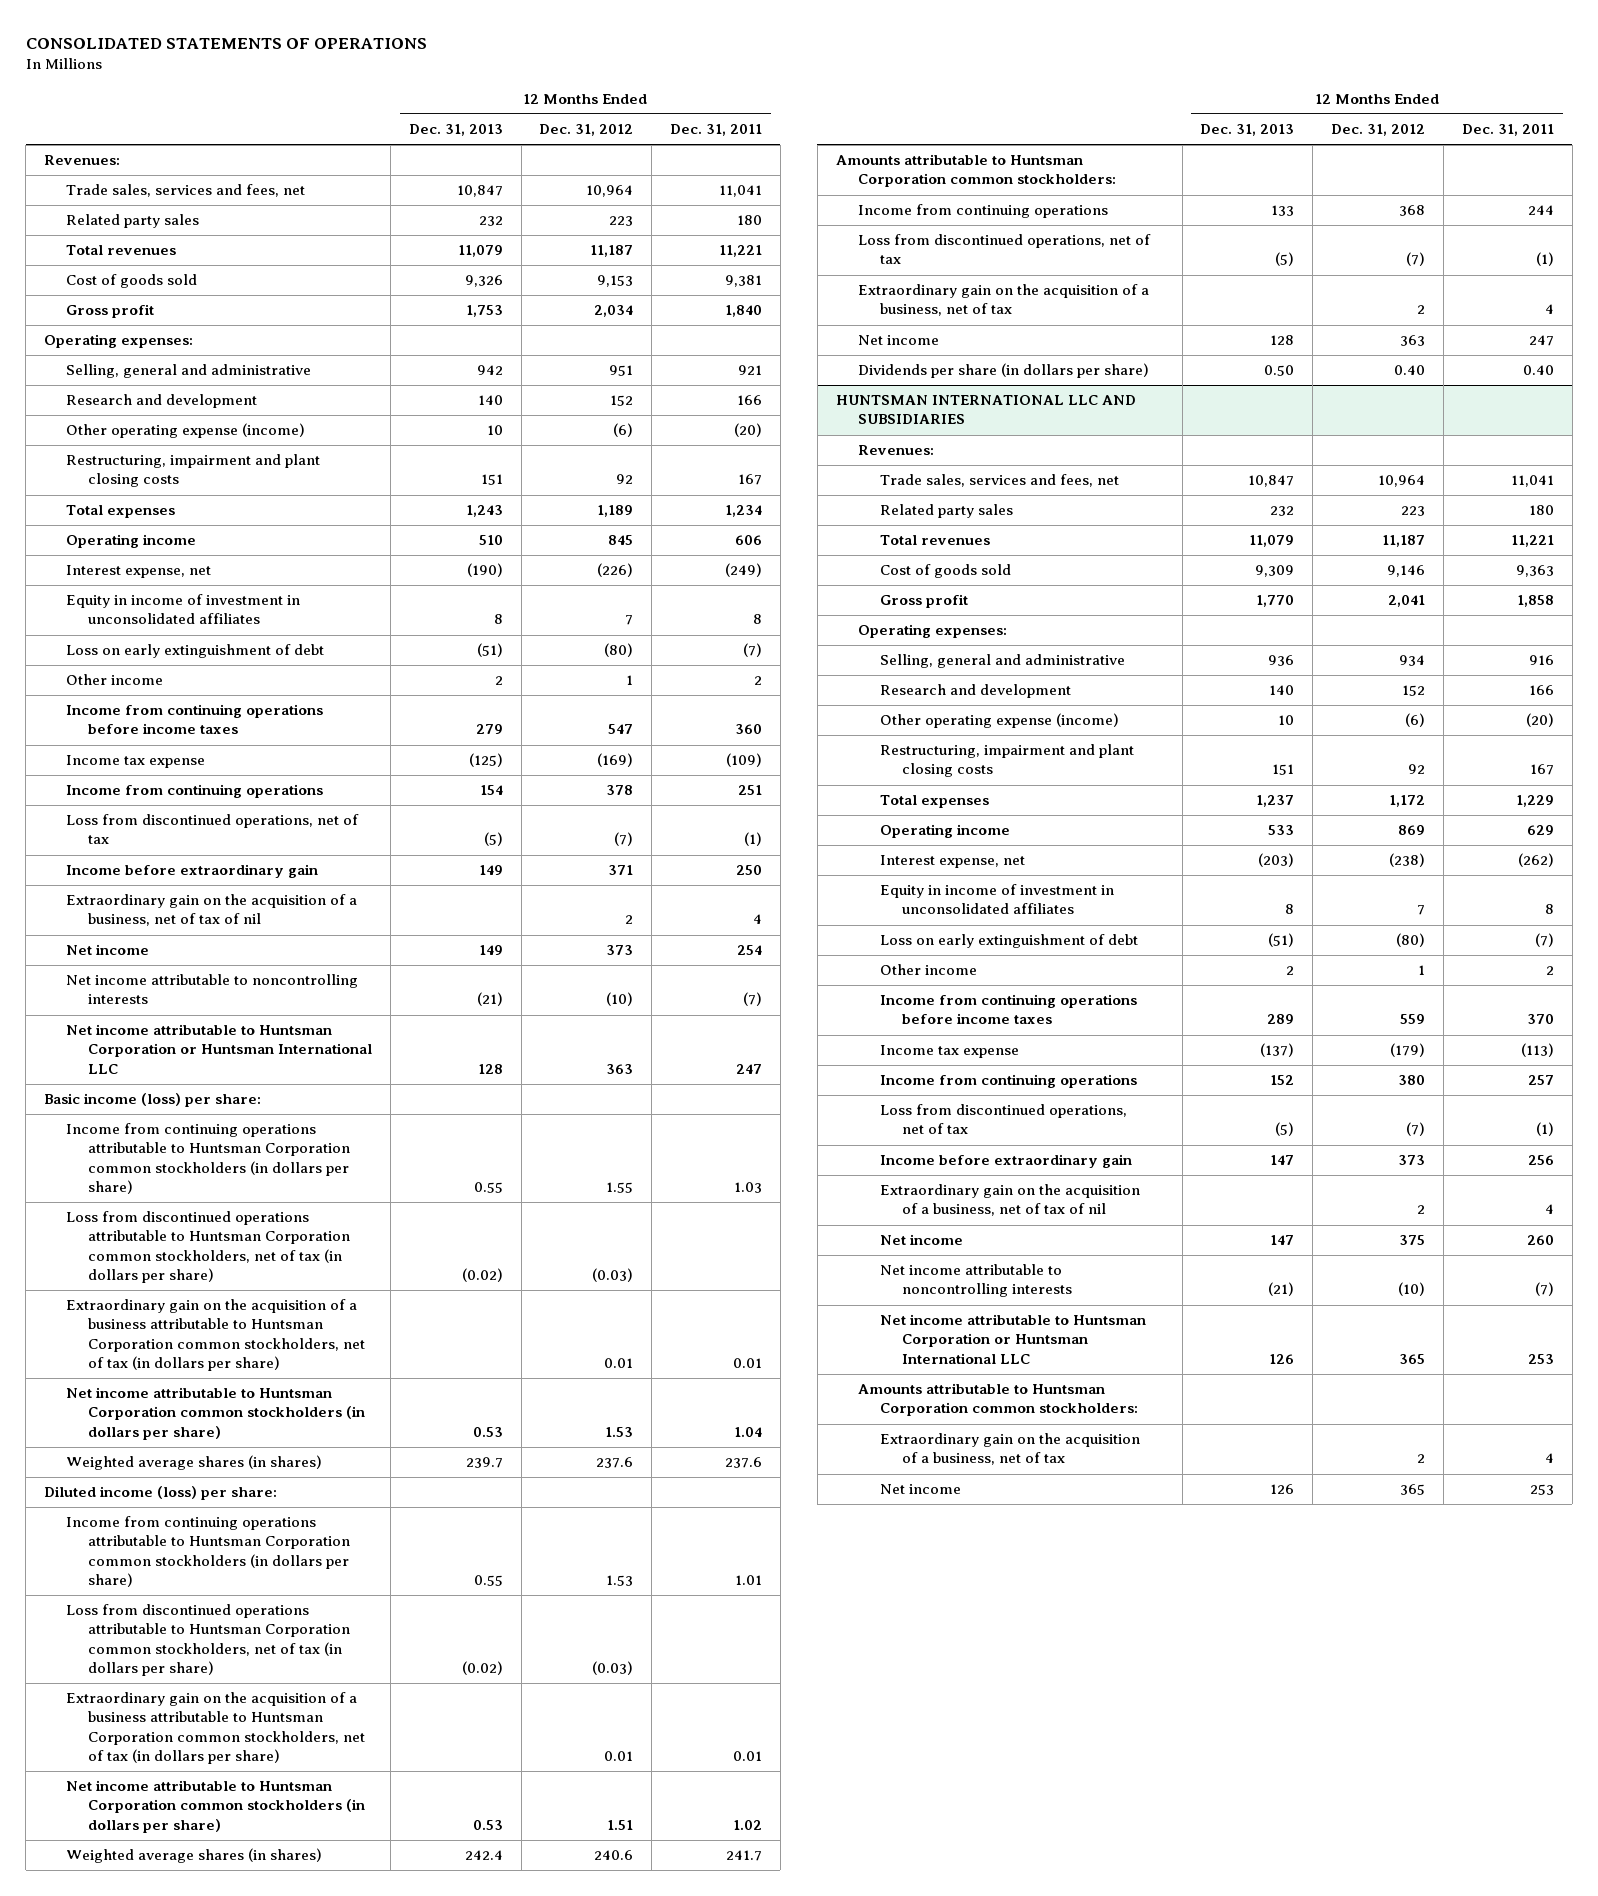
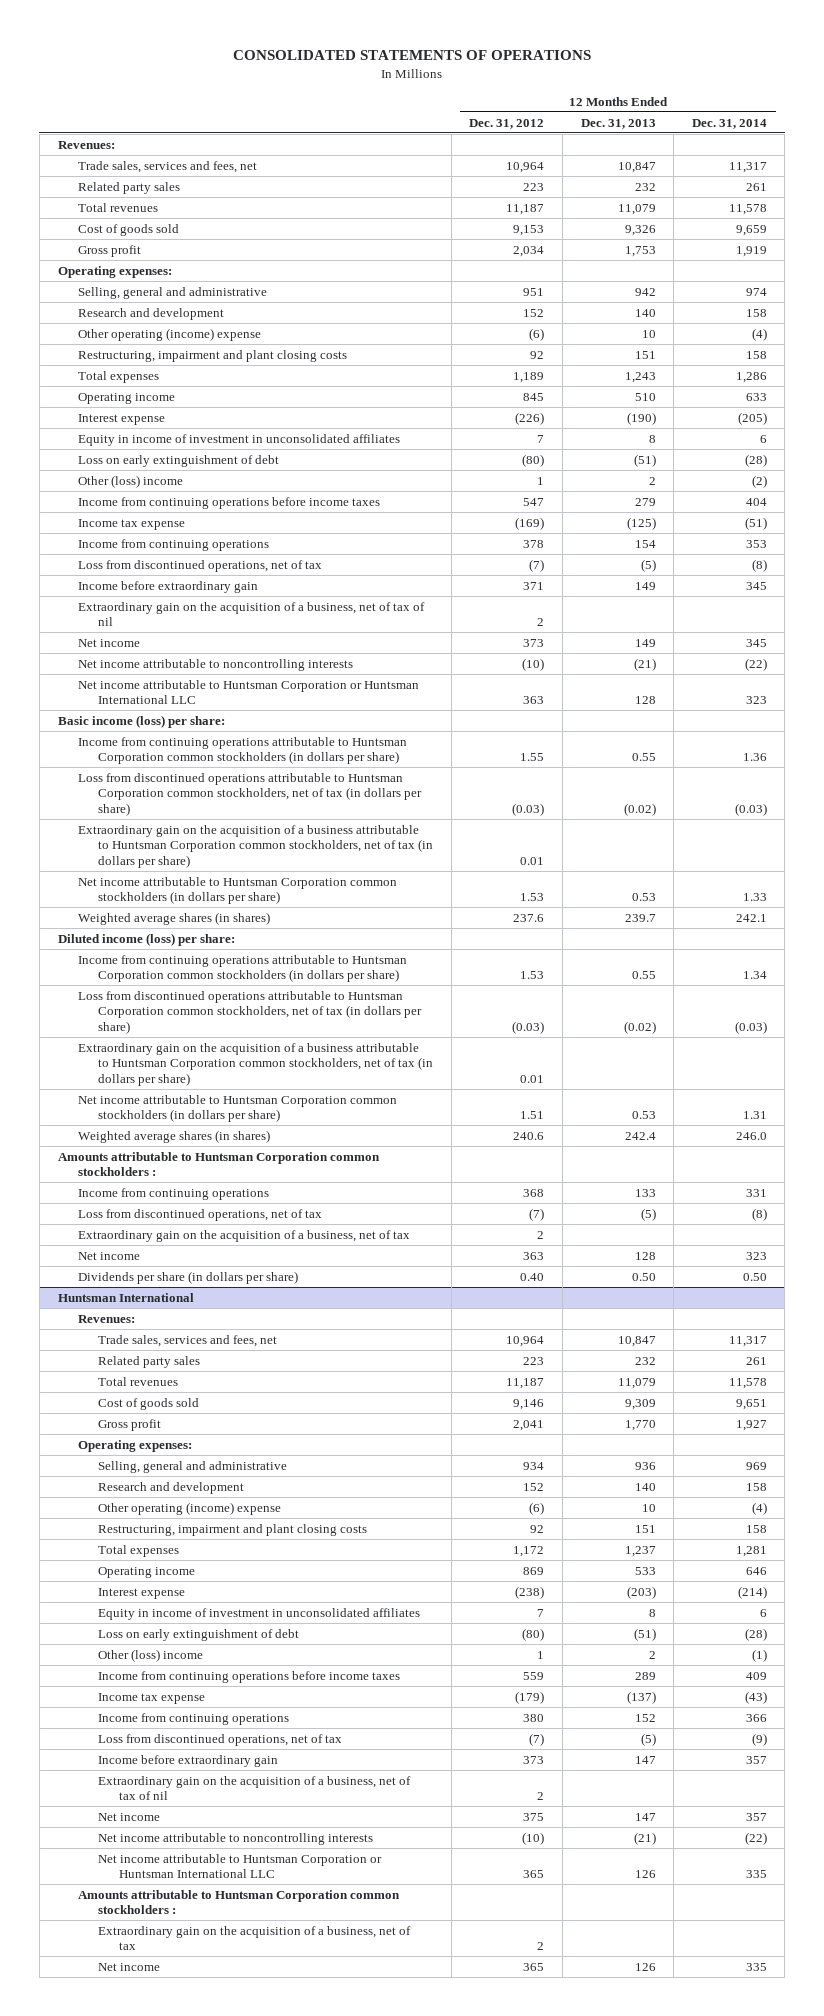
- | 12 Months Ended Dec. 31, 2013 | 12 Months Ended Dec. 31, 2012 | 12 Months Ended Dec. 31, 2011
+ | 12 Months Ended Dec. 31, 2012 | 12 Months Ended Dec. 31, 2013 | 12 Months Ended Dec. 31, 2014
- Other operating expense (income) | 10 | (6) | (20)
+ Other operating (income) expense | (6) | 10 | (4)
- Interest expense, net | (190) | (226) | (249)
+ Interest expense | (226) | (190) | (205)
- Other income | 2 | 1 | 2
+ Other (loss) income | 1 | 2 | (2)
- Amounts attributable to Huntsman Corporation common stockholders:
+ Amounts attributable to Huntsman Corporation common stockholders :
- HUNTSMAN INTERNATIONAL LLC AND SUBSIDIARIES
+ Huntsman International
- Other operating expense (income) | 10 | (6) | (20)
+ Other operating (income) expense | (6) | 10 | (4)
- Interest expense, net | (203) | (238) | (262)
+ Interest expense | (238) | (203) | (214)
- Other income | 2 | 1 | 2
+ Other (loss) income | 1 | 2 | (1)
- Amounts attributable to Huntsman Corporation common stockholders:
+ Amounts attributable to Huntsman Corporation common stockholders :

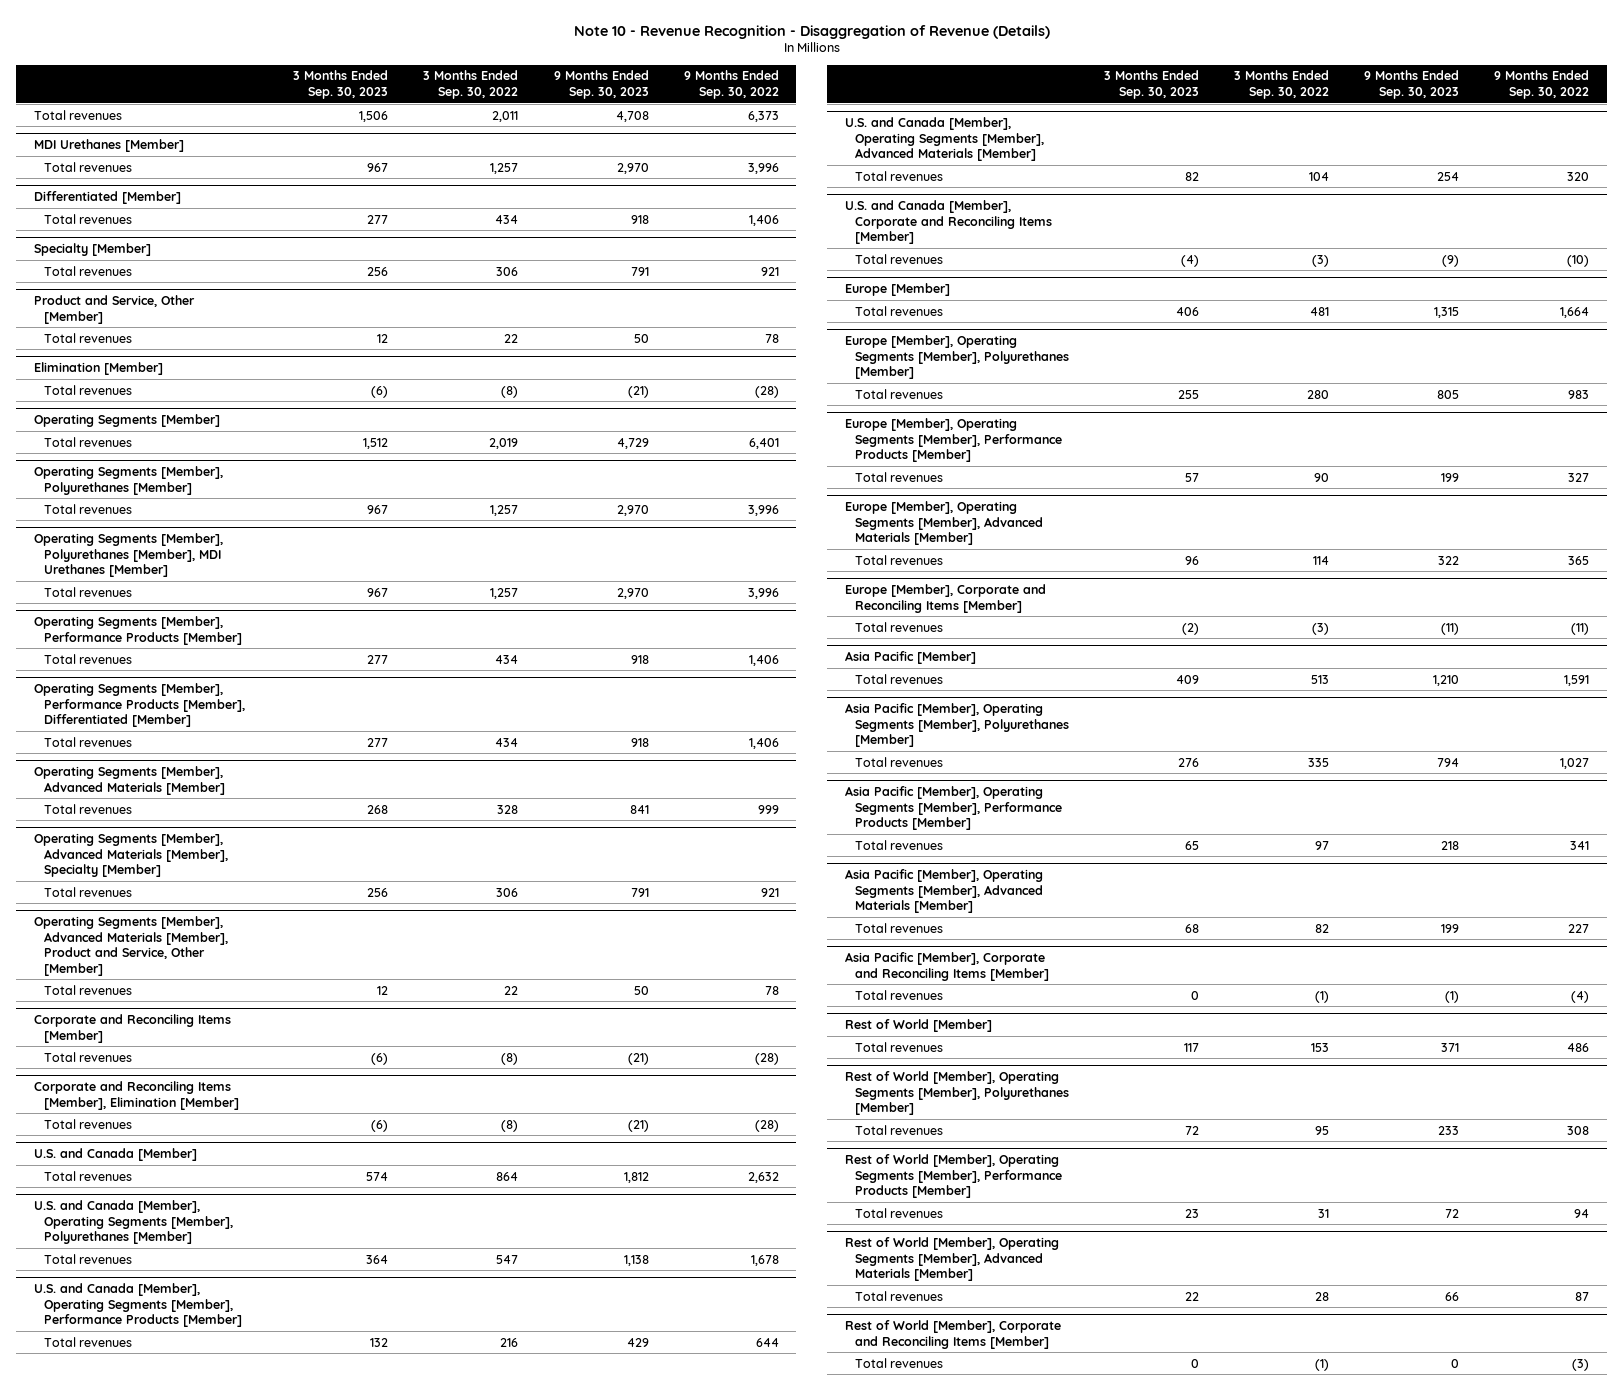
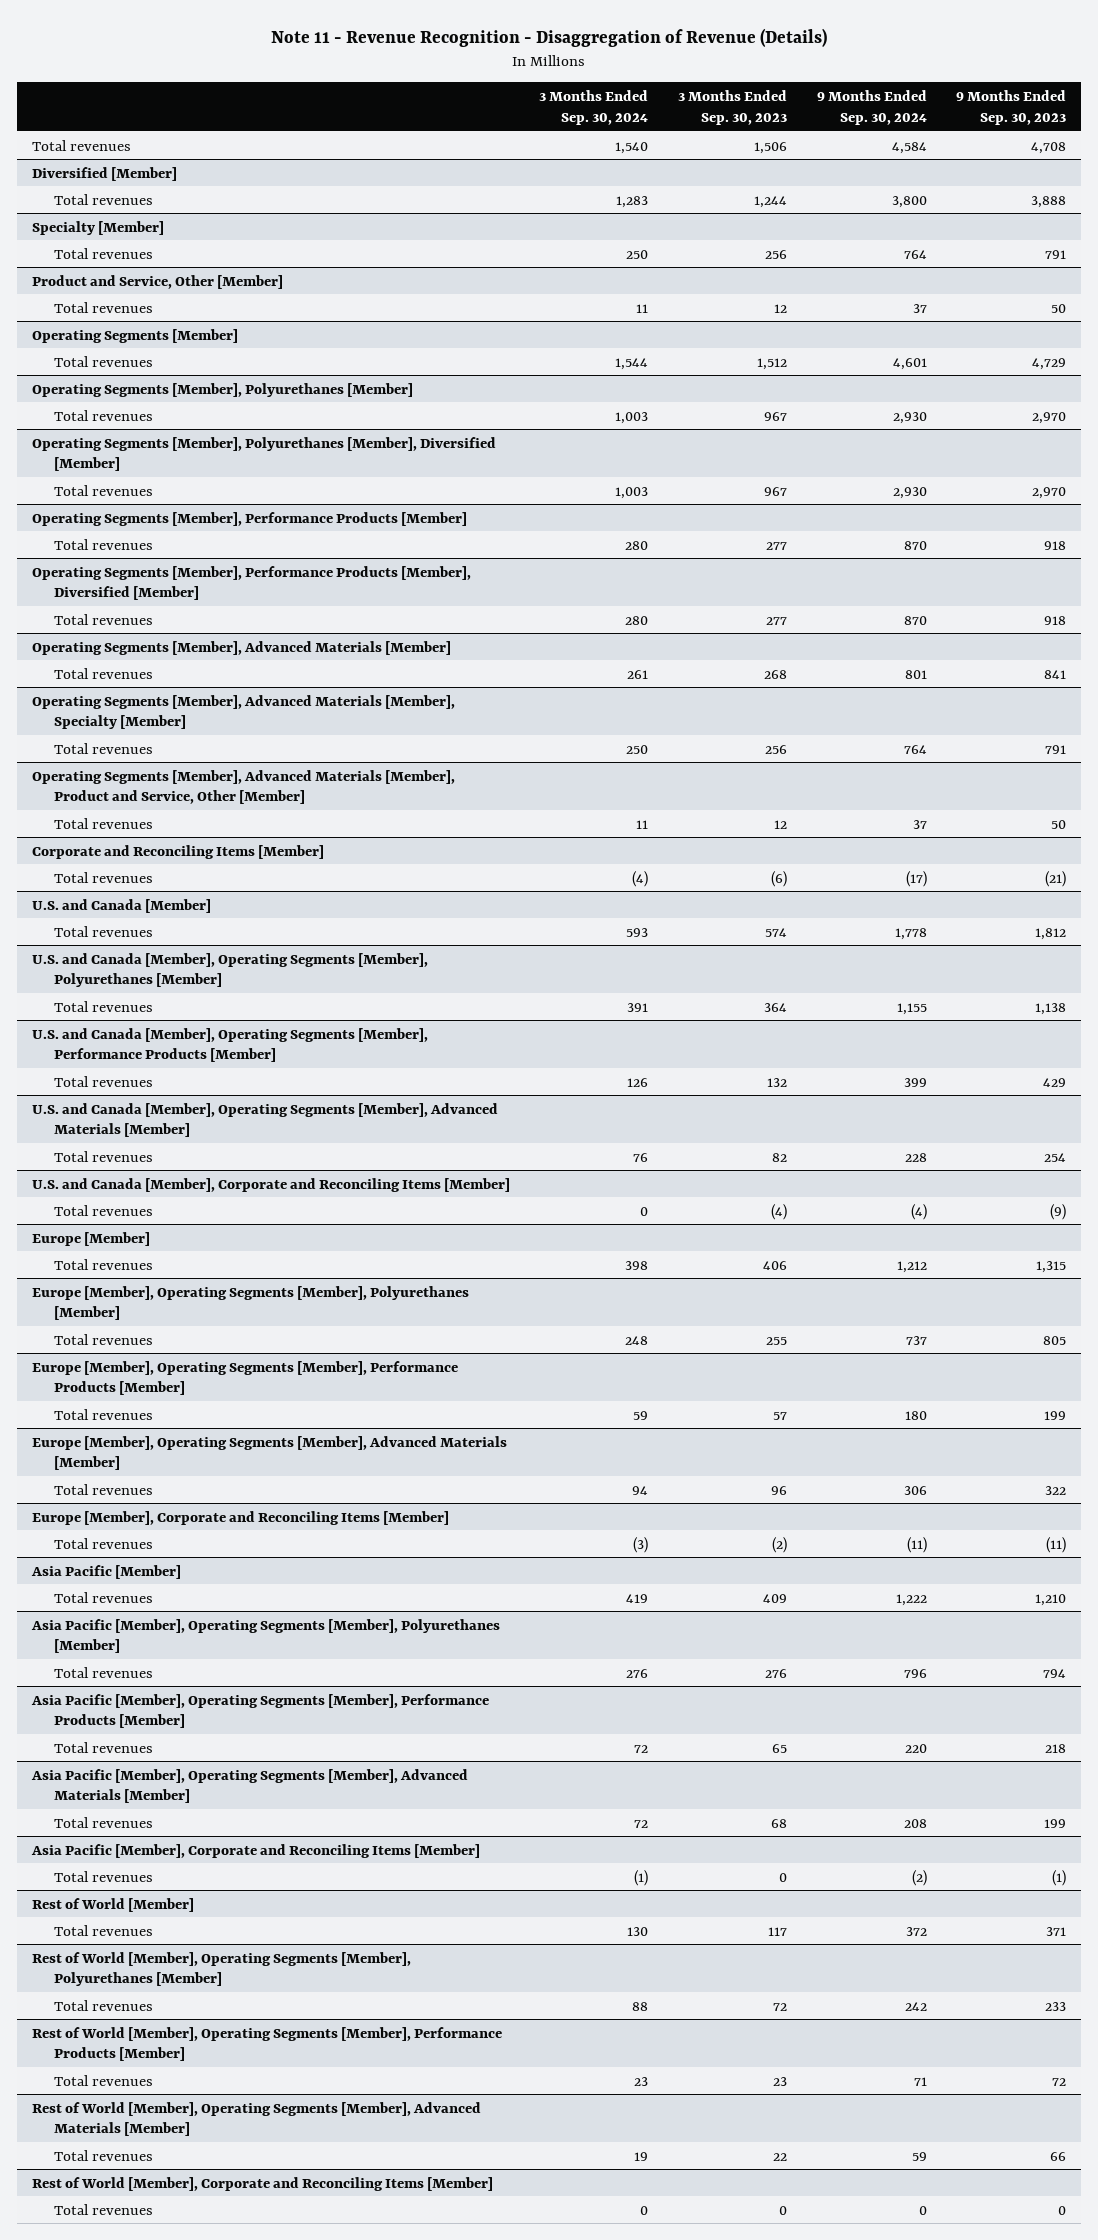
- Note 10 - Revenue Recognition - Disaggregation of Revenue (Details)
+ Note 11 - Revenue Recognition - Disaggregation of Revenue (Details)
- | 3 Months Ended Sep. 30, 2023 | 3 Months Ended Sep. 30, 2022 | 9 Months Ended Sep. 30, 2023 | 9 Months Ended Sep. 30, 2022
+ | 3 Months Ended Sep. 30, 2024 | 3 Months Ended Sep. 30, 2023 | 9 Months Ended Sep. 30, 2024 | 9 Months Ended Sep. 30, 2023
- MDI Urethanes [Member]
- Total revenues | 967 | 1,257 | 2,970 | 3,996
- Differentiated [Member]
- Total revenues | 277 | 434 | 918 | 1,406
+ Diversified [Member]
+ Total revenues | 1,283 | 1,244 | 3,800 | 3,888
- Elimination [Member]
- Total revenues | (6) | (8) | (21) | (28)
- Operating Segments [Member], Polyurethanes [Member], MDI Urethanes [Member]
+ Operating Segments [Member], Polyurethanes [Member], Diversified [Member]
- Operating Segments [Member], Performance Products [Member], Differentiated [Member]
+ Operating Segments [Member], Performance Products [Member], Diversified [Member]
- Corporate and Reconciling Items [Member], Elimination [Member]
- Total revenues | (6) | (8) | (21) | (28)

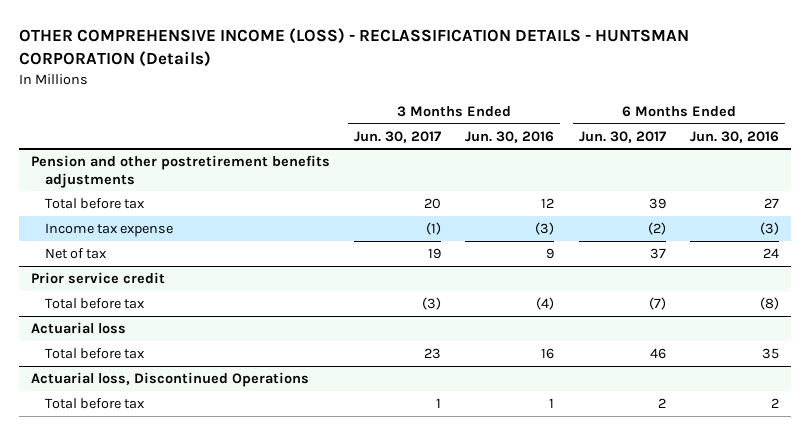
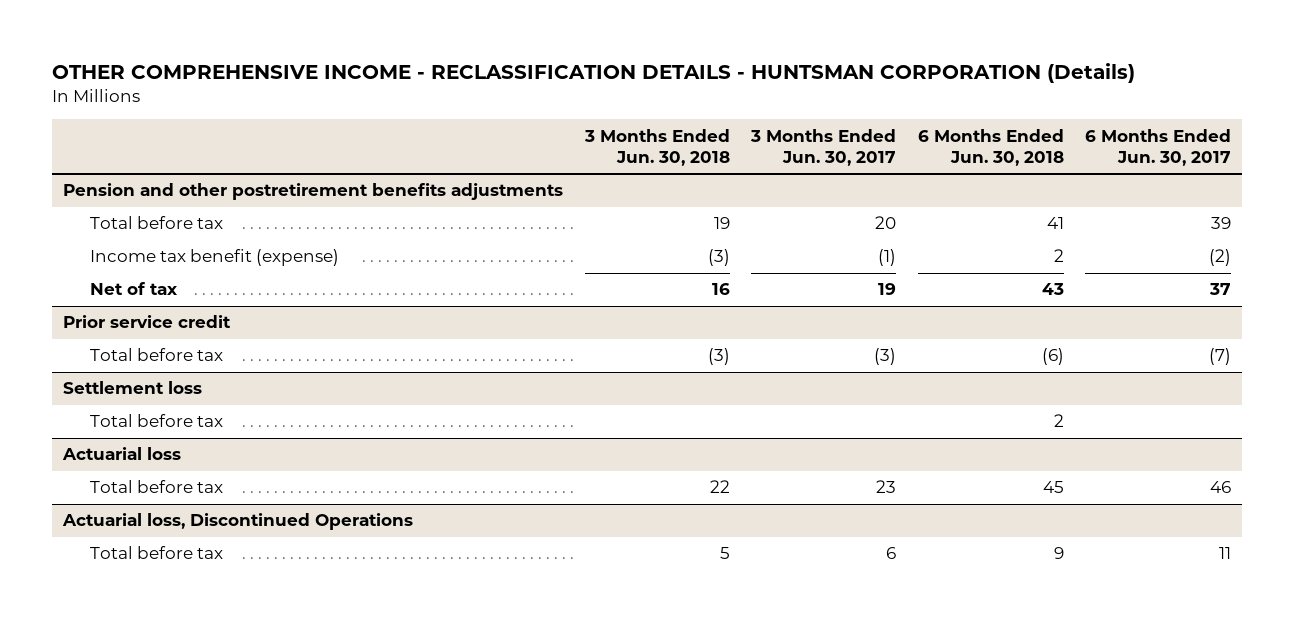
- OTHER COMPREHENSIVE INCOME (LOSS) - RECLASSIFICATION DETAILS - HUNTSMAN CORPORATION (Details)
+ OTHER COMPREHENSIVE INCOME - RECLASSIFICATION DETAILS - HUNTSMAN CORPORATION (Details)
- | 3 Months Ended Jun. 30, 2017 | 3 Months Ended Jun. 30, 2016 | 6 Months Ended Jun. 30, 2017 | 6 Months Ended Jun. 30, 2016
+ | 3 Months Ended Jun. 30, 2018 | 3 Months Ended Jun. 30, 2017 | 6 Months Ended Jun. 30, 2018 | 6 Months Ended Jun. 30, 2017
@ Pension and other postretirement benefits adjustments
- Income tax expense | (1) | (3) | (2) | (3)
+ Income tax benefit (expense) | (3) | (1) | 2 | (2)
+ Settlement loss
+ Total before tax | | | 2 |
@ Actuarial loss, Discontinued Operations
- Total before tax | 1 | 1 | 2 | 2
+ Total before tax | 5 | 6 | 9 | 11

